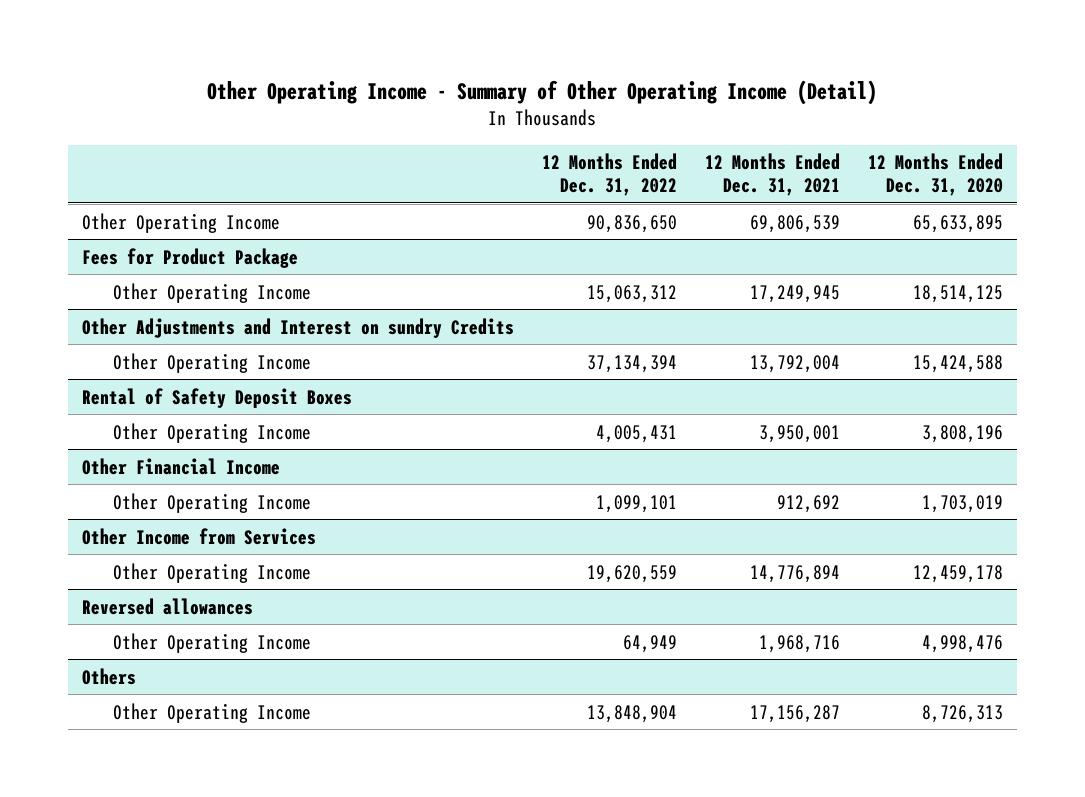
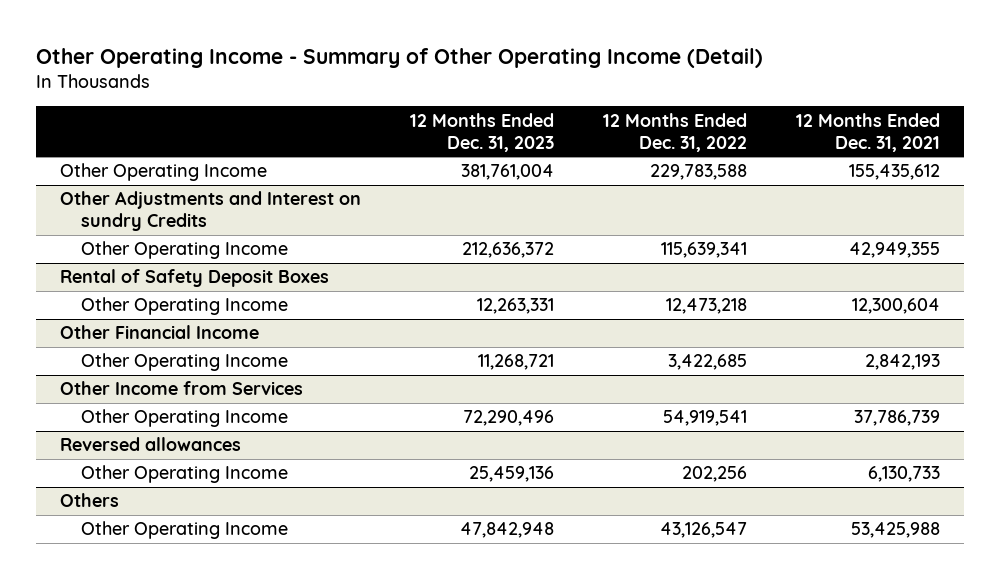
- | 12 Months Ended Dec. 31, 2022 | 12 Months Ended Dec. 31, 2021 | 12 Months Ended Dec. 31, 2020
+ | 12 Months Ended Dec. 31, 2023 | 12 Months Ended Dec. 31, 2022 | 12 Months Ended Dec. 31, 2021
- Other Operating Income | 90,836,650 | 69,806,539 | 65,633,895
- Fees for Product Package
- Other Operating Income | 15,063,312 | 17,249,945 | 18,514,125
+ Other Operating Income | 381,761,004 | 229,783,588 | 155,435,612
@ Other Adjustments and Interest on sundry Credits
- Other Operating Income | 37,134,394 | 13,792,004 | 15,424,588
+ Other Operating Income | 212,636,372 | 115,639,341 | 42,949,355
@ Rental of Safety Deposit Boxes
- Other Operating Income | 4,005,431 | 3,950,001 | 3,808,196
+ Other Operating Income | 12,263,331 | 12,473,218 | 12,300,604
@ Other Financial Income
- Other Operating Income | 1,099,101 | 912,692 | 1,703,019
+ Other Operating Income | 11,268,721 | 3,422,685 | 2,842,193
@ Other Income from Services
- Other Operating Income | 19,620,559 | 14,776,894 | 12,459,178
+ Other Operating Income | 72,290,496 | 54,919,541 | 37,786,739
@ Reversed allowances
- Other Operating Income | 64,949 | 1,968,716 | 4,998,476
+ Other Operating Income | 25,459,136 | 202,256 | 6,130,733
@ Others
- Other Operating Income | 13,848,904 | 17,156,287 | 8,726,313
+ Other Operating Income | 47,842,948 | 43,126,547 | 53,425,988

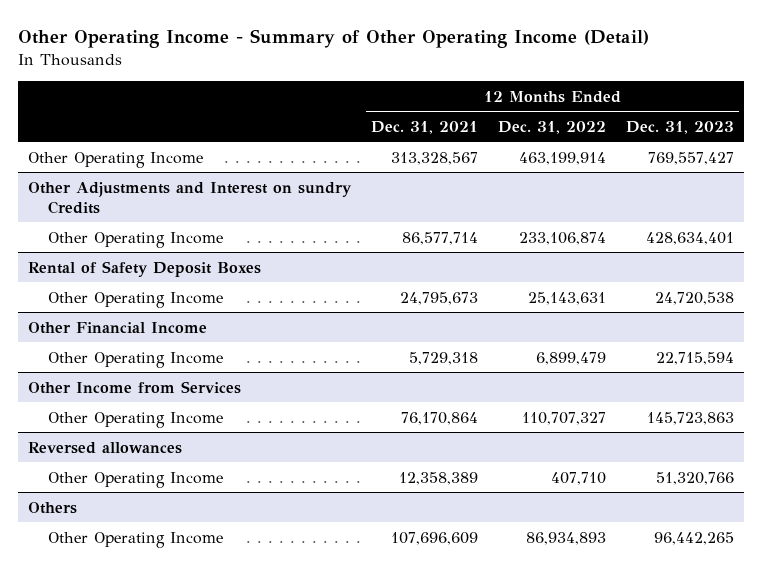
- | 12 Months Ended Dec. 31, 2023 | 12 Months Ended Dec. 31, 2022 | 12 Months Ended Dec. 31, 2021
+ | 12 Months Ended Dec. 31, 2021 | 12 Months Ended Dec. 31, 2022 | 12 Months Ended Dec. 31, 2023
- Other Operating Income | 381,761,004 | 229,783,588 | 155,435,612
+ Other Operating Income | 313,328,567 | 463,199,914 | 769,557,427
@ Other Adjustments and Interest on sundry Credits
- Other Operating Income | 212,636,372 | 115,639,341 | 42,949,355
+ Other Operating Income | 86,577,714 | 233,106,874 | 428,634,401
@ Rental of Safety Deposit Boxes
- Other Operating Income | 12,263,331 | 12,473,218 | 12,300,604
+ Other Operating Income | 24,795,673 | 25,143,631 | 24,720,538
@ Other Financial Income
- Other Operating Income | 11,268,721 | 3,422,685 | 2,842,193
+ Other Operating Income | 5,729,318 | 6,899,479 | 22,715,594
@ Other Income from Services
- Other Operating Income | 72,290,496 | 54,919,541 | 37,786,739
+ Other Operating Income | 76,170,864 | 110,707,327 | 145,723,863
@ Reversed allowances
- Other Operating Income | 25,459,136 | 202,256 | 6,130,733
+ Other Operating Income | 12,358,389 | 407,710 | 51,320,766
@ Others
- Other Operating Income | 47,842,948 | 43,126,547 | 53,425,988
+ Other Operating Income | 107,696,609 | 86,934,893 | 96,442,265

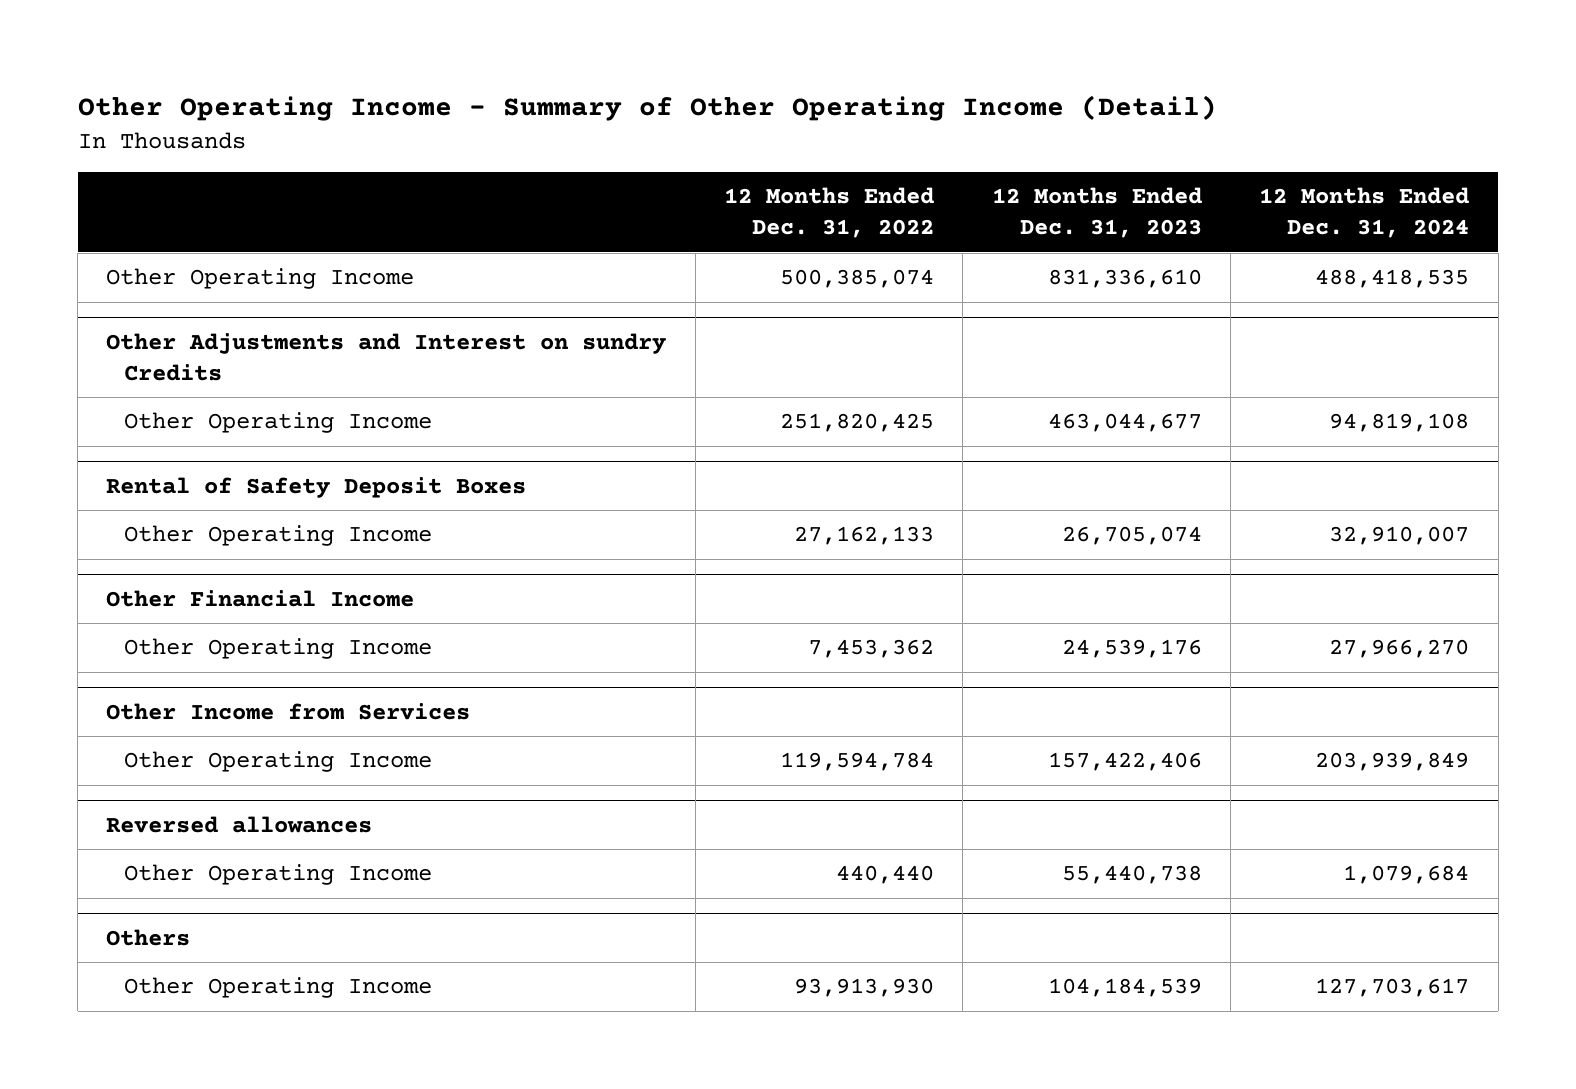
- | 12 Months Ended Dec. 31, 2021 | 12 Months Ended Dec. 31, 2022 | 12 Months Ended Dec. 31, 2023
+ | 12 Months Ended Dec. 31, 2022 | 12 Months Ended Dec. 31, 2023 | 12 Months Ended Dec. 31, 2024
- Other Operating Income | 313,328,567 | 463,199,914 | 769,557,427
+ Other Operating Income | 500,385,074 | 831,336,610 | 488,418,535
@ Other Adjustments and Interest on sundry Credits
- Other Operating Income | 86,577,714 | 233,106,874 | 428,634,401
+ Other Operating Income | 251,820,425 | 463,044,677 | 94,819,108
@ Rental of Safety Deposit Boxes
- Other Operating Income | 24,795,673 | 25,143,631 | 24,720,538
+ Other Operating Income | 27,162,133 | 26,705,074 | 32,910,007
@ Other Financial Income
- Other Operating Income | 5,729,318 | 6,899,479 | 22,715,594
+ Other Operating Income | 7,453,362 | 24,539,176 | 27,966,270
@ Other Income from Services
- Other Operating Income | 76,170,864 | 110,707,327 | 145,723,863
+ Other Operating Income | 119,594,784 | 157,422,406 | 203,939,849
@ Reversed allowances
- Other Operating Income | 12,358,389 | 407,710 | 51,320,766
+ Other Operating Income | 440,440 | 55,440,738 | 1,079,684
@ Others
- Other Operating Income | 107,696,609 | 86,934,893 | 96,442,265
+ Other Operating Income | 93,913,930 | 104,184,539 | 127,703,617

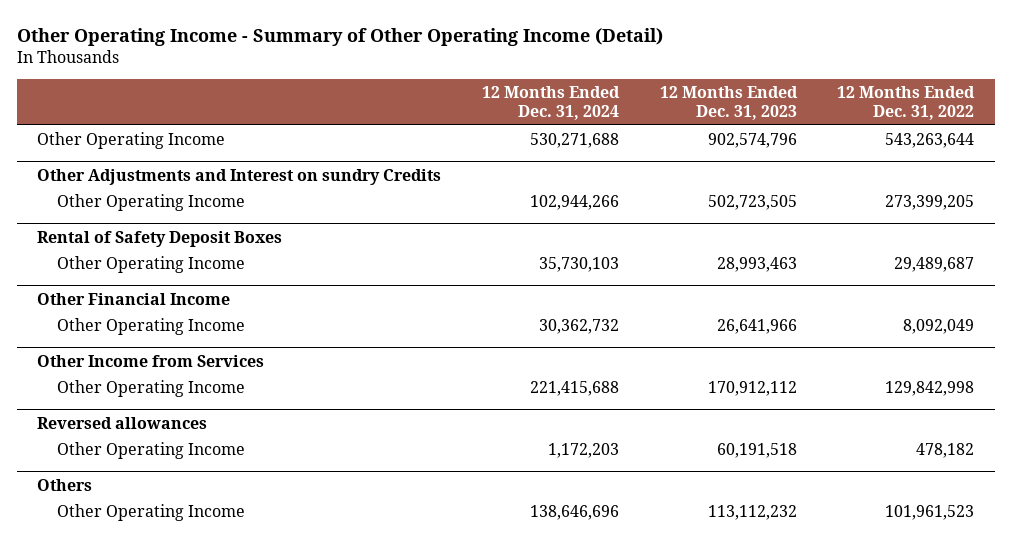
- | 12 Months Ended Dec. 31, 2022 | 12 Months Ended Dec. 31, 2023 | 12 Months Ended Dec. 31, 2024
+ | 12 Months Ended Dec. 31, 2024 | 12 Months Ended Dec. 31, 2023 | 12 Months Ended Dec. 31, 2022
- Other Operating Income | 500,385,074 | 831,336,610 | 488,418,535
+ Other Operating Income | 530,271,688 | 902,574,796 | 543,263,644
@ Other Adjustments and Interest on sundry Credits
- Other Operating Income | 251,820,425 | 463,044,677 | 94,819,108
+ Other Operating Income | 102,944,266 | 502,723,505 | 273,399,205
@ Rental of Safety Deposit Boxes
- Other Operating Income | 27,162,133 | 26,705,074 | 32,910,007
+ Other Operating Income | 35,730,103 | 28,993,463 | 29,489,687
@ Other Financial Income
- Other Operating Income | 7,453,362 | 24,539,176 | 27,966,270
+ Other Operating Income | 30,362,732 | 26,641,966 | 8,092,049
@ Other Income from Services
- Other Operating Income | 119,594,784 | 157,422,406 | 203,939,849
+ Other Operating Income | 221,415,688 | 170,912,112 | 129,842,998
@ Reversed allowances
- Other Operating Income | 440,440 | 55,440,738 | 1,079,684
+ Other Operating Income | 1,172,203 | 60,191,518 | 478,182
@ Others
- Other Operating Income | 93,913,930 | 104,184,539 | 127,703,617
+ Other Operating Income | 138,646,696 | 113,112,232 | 101,961,523

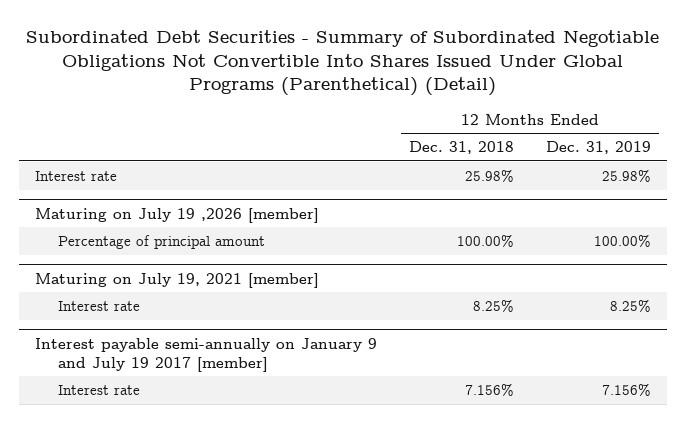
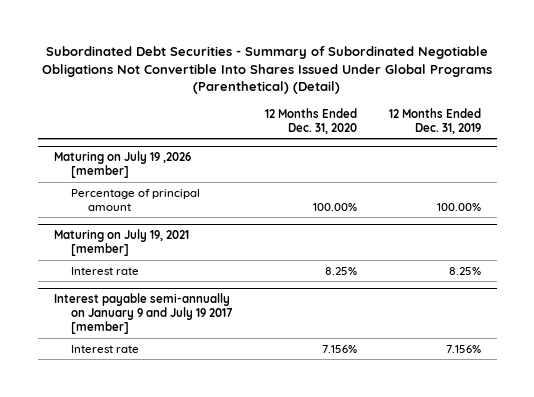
- | 12 Months Ended Dec. 31, 2018 | 12 Months Ended Dec. 31, 2019
+ | 12 Months Ended Dec. 31, 2020 | 12 Months Ended Dec. 31, 2019
- Interest rate | 25.98% | 25.98%

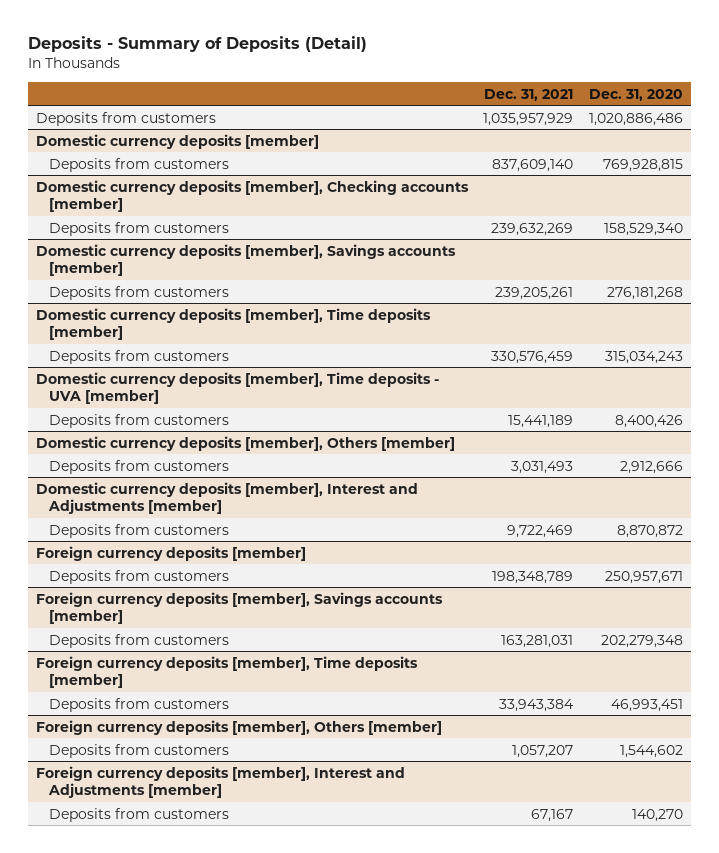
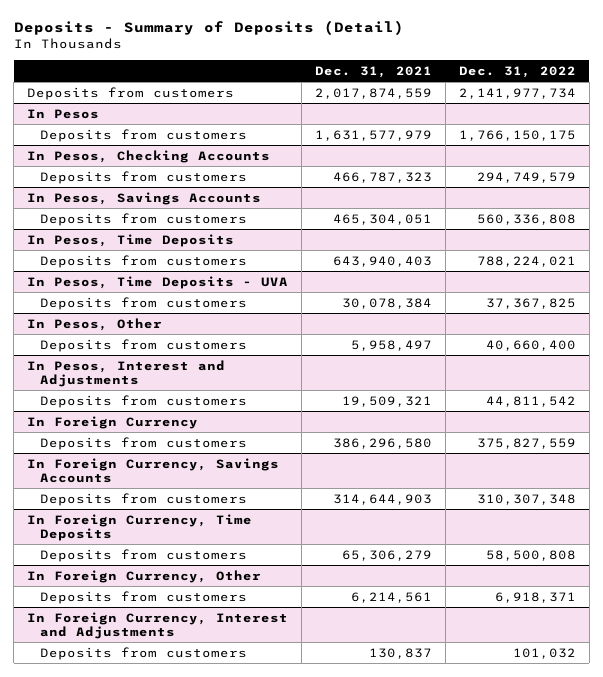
- | Dec. 31, 2021 | Dec. 31, 2020
+ | Dec. 31, 2021 | Dec. 31, 2022
- Deposits from customers | 1,035,957,929 | 1,020,886,486
- Domestic currency deposits [member]
- Deposits from customers | 837,609,140 | 769,928,815
- Domestic currency deposits [member], Checking accounts [member]
- Deposits from customers | 239,632,269 | 158,529,340
- Domestic currency deposits [member], Savings accounts [member]
- Deposits from customers | 239,205,261 | 276,181,268
- Domestic currency deposits [member], Time deposits [member]
- Deposits from customers | 330,576,459 | 315,034,243
- Domestic currency deposits [member], Time deposits - UVA [member]
- Deposits from customers | 15,441,189 | 8,400,426
- Domestic currency deposits [member], Others [member]
- Deposits from customers | 3,031,493 | 2,912,666
- Domestic currency deposits [member], Interest and Adjustments [member]
- Deposits from customers | 9,722,469 | 8,870,872
- Foreign currency deposits [member]
- Deposits from customers | 198,348,789 | 250,957,671
- Foreign currency deposits [member], Savings accounts [member]
- Deposits from customers | 163,281,031 | 202,279,348
- Foreign currency deposits [member], Time deposits [member]
- Deposits from customers | 33,943,384 | 46,993,451
- Foreign currency deposits [member], Others [member]
- Deposits from customers | 1,057,207 | 1,544,602
- Foreign currency deposits [member], Interest and Adjustments [member]
- Deposits from customers | 67,167 | 140,270
+ Deposits from customers | 2,017,874,559 | 2,141,977,734
+ In Pesos
+ Deposits from customers | 1,631,577,979 | 1,766,150,175
+ In Pesos, Checking Accounts
+ Deposits from customers | 466,787,323 | 294,749,579
+ In Pesos, Savings Accounts
+ Deposits from customers | 465,304,051 | 560,336,808
+ In Pesos, Time Deposits
+ Deposits from customers | 643,940,403 | 788,224,021
+ In Pesos, Time Deposits - UVA
+ Deposits from customers | 30,078,384 | 37,367,825
+ In Pesos, Other
+ Deposits from customers | 5,958,497 | 40,660,400
+ In Pesos, Interest and Adjustments
+ Deposits from customers | 19,509,321 | 44,811,542
+ In Foreign Currency
+ Deposits from customers | 386,296,580 | 375,827,559
+ In Foreign Currency, Savings Accounts
+ Deposits from customers | 314,644,903 | 310,307,348
+ In Foreign Currency, Time Deposits
+ Deposits from customers | 65,306,279 | 58,500,808
+ In Foreign Currency, Other
+ Deposits from customers | 6,214,561 | 6,918,371
+ In Foreign Currency, Interest and Adjustments
+ Deposits from customers | 130,837 | 101,032

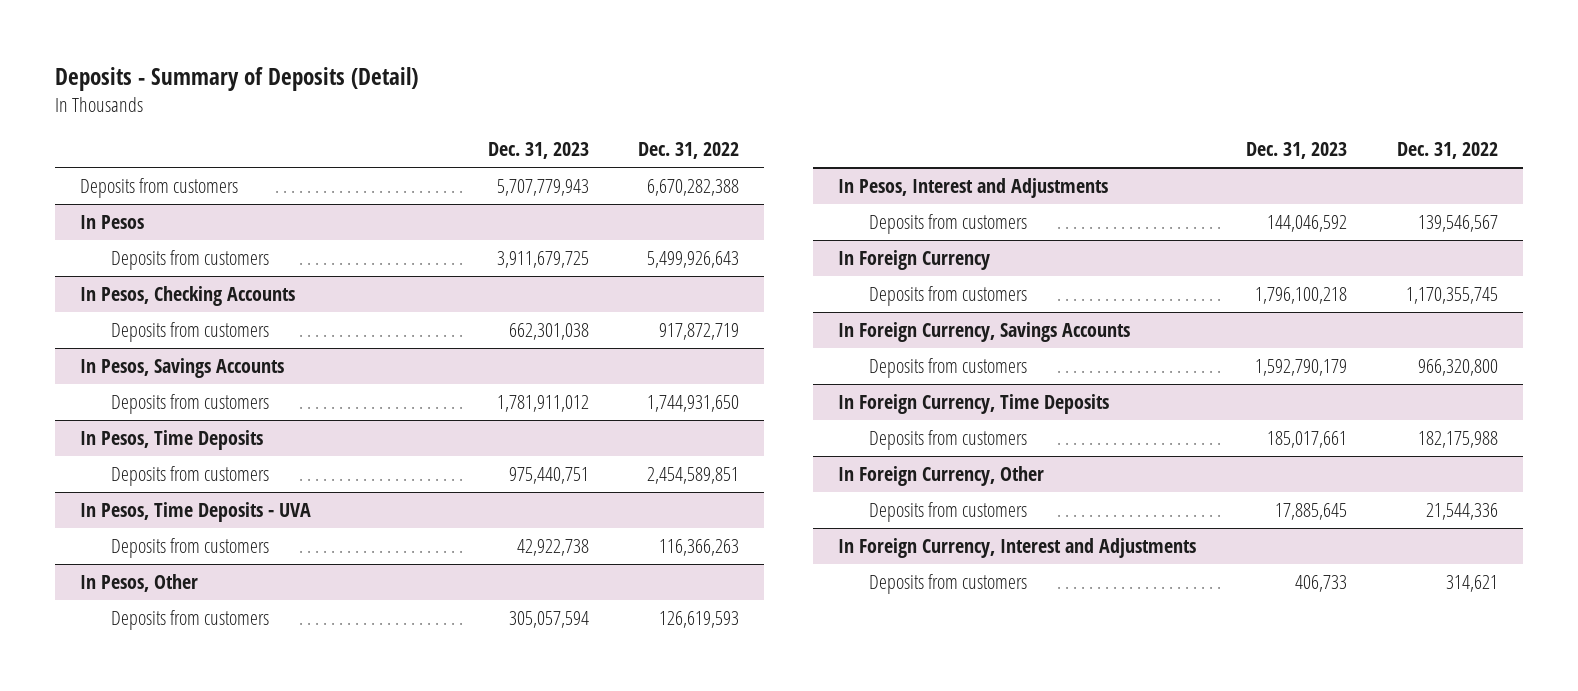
- | Dec. 31, 2021 | Dec. 31, 2022
+ | Dec. 31, 2023 | Dec. 31, 2022
- Deposits from customers | 2,017,874,559 | 2,141,977,734
+ Deposits from customers | 5,707,779,943 | 6,670,282,388
@ In Pesos
- Deposits from customers | 1,631,577,979 | 1,766,150,175
+ Deposits from customers | 3,911,679,725 | 5,499,926,643
@ In Pesos, Checking Accounts
- Deposits from customers | 466,787,323 | 294,749,579
+ Deposits from customers | 662,301,038 | 917,872,719
@ In Pesos, Savings Accounts
- Deposits from customers | 465,304,051 | 560,336,808
+ Deposits from customers | 1,781,911,012 | 1,744,931,650
@ In Pesos, Time Deposits
- Deposits from customers | 643,940,403 | 788,224,021
+ Deposits from customers | 975,440,751 | 2,454,589,851
@ In Pesos, Time Deposits - UVA
- Deposits from customers | 30,078,384 | 37,367,825
+ Deposits from customers | 42,922,738 | 116,366,263
@ In Pesos, Other
- Deposits from customers | 5,958,497 | 40,660,400
+ Deposits from customers | 305,057,594 | 126,619,593
@ In Pesos, Interest and Adjustments
- Deposits from customers | 19,509,321 | 44,811,542
+ Deposits from customers | 144,046,592 | 139,546,567
@ In Foreign Currency
- Deposits from customers | 386,296,580 | 375,827,559
+ Deposits from customers | 1,796,100,218 | 1,170,355,745
@ In Foreign Currency, Savings Accounts
- Deposits from customers | 314,644,903 | 310,307,348
+ Deposits from customers | 1,592,790,179 | 966,320,800
@ In Foreign Currency, Time Deposits
- Deposits from customers | 65,306,279 | 58,500,808
+ Deposits from customers | 185,017,661 | 182,175,988
@ In Foreign Currency, Other
- Deposits from customers | 6,214,561 | 6,918,371
+ Deposits from customers | 17,885,645 | 21,544,336
@ In Foreign Currency, Interest and Adjustments
- Deposits from customers | 130,837 | 101,032
+ Deposits from customers | 406,733 | 314,621

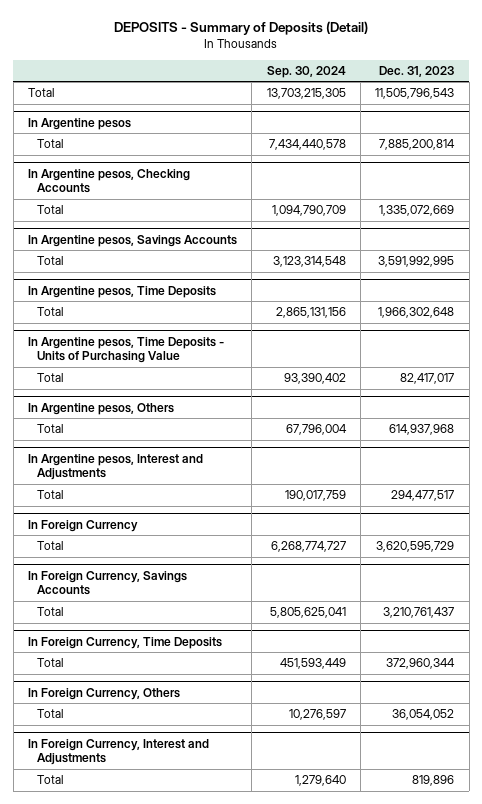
- Deposits - Summary of Deposits (Detail)
+ DEPOSITS - Summary of Deposits (Detail)
- | Dec. 31, 2023 | Dec. 31, 2022
+ | Sep. 30, 2024 | Dec. 31, 2023
- Deposits from customers | 5,707,779,943 | 6,670,282,388
- In Pesos
- Deposits from customers | 3,911,679,725 | 5,499,926,643
- In Pesos, Checking Accounts
- Deposits from customers | 662,301,038 | 917,872,719
- In Pesos, Savings Accounts
- Deposits from customers | 1,781,911,012 | 1,744,931,650
- In Pesos, Time Deposits
- Deposits from customers | 975,440,751 | 2,454,589,851
- In Pesos, Time Deposits - UVA
- Deposits from customers | 42,922,738 | 116,366,263
- In Pesos, Other
- Deposits from customers | 305,057,594 | 126,619,593
- In Pesos, Interest and Adjustments
- Deposits from customers | 144,046,592 | 139,546,567
+ Total | 13,703,215,305 | 11,505,796,543
+ In Argentine pesos
+ Total | 7,434,440,578 | 7,885,200,814
+ In Argentine pesos, Checking Accounts
+ Total | 1,094,790,709 | 1,335,072,669
+ In Argentine pesos, Savings Accounts
+ Total | 3,123,314,548 | 3,591,992,995
+ In Argentine pesos, Time Deposits
+ Total | 2,865,131,156 | 1,966,302,648
+ In Argentine pesos, Time Deposits - Units of Purchasing Value
+ Total | 93,390,402 | 82,417,017
+ In Argentine pesos, Others
+ Total | 67,796,004 | 614,937,968
+ In Argentine pesos, Interest and Adjustments
+ Total | 190,017,759 | 294,477,517
@ In Foreign Currency
- Deposits from customers | 1,796,100,218 | 1,170,355,745
+ Total | 6,268,774,727 | 3,620,595,729
@ In Foreign Currency, Savings Accounts
- Deposits from customers | 1,592,790,179 | 966,320,800
+ Total | 5,805,625,041 | 3,210,761,437
@ In Foreign Currency, Time Deposits
- Deposits from customers | 185,017,661 | 182,175,988
- In Foreign Currency, Other
- Deposits from customers | 17,885,645 | 21,544,336
@ In Foreign Currency, Time Deposits
+ Total | 451,593,449 | 372,960,344
+ In Foreign Currency, Others
+ Total | 10,276,597 | 36,054,052
@ In Foreign Currency, Interest and Adjustments
- Deposits from customers | 406,733 | 314,621
+ Total | 1,279,640 | 819,896

